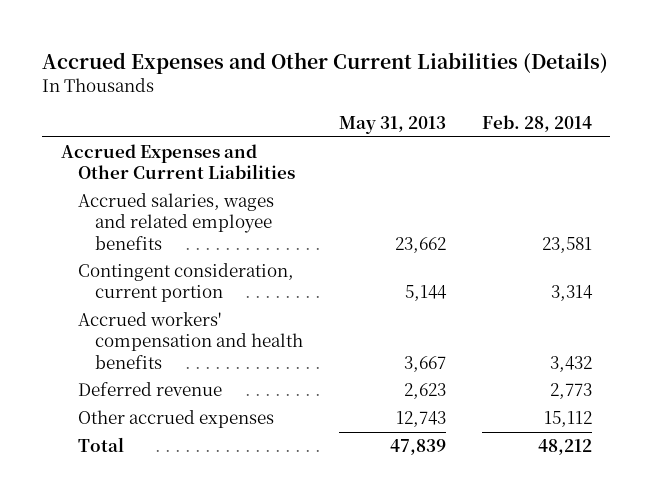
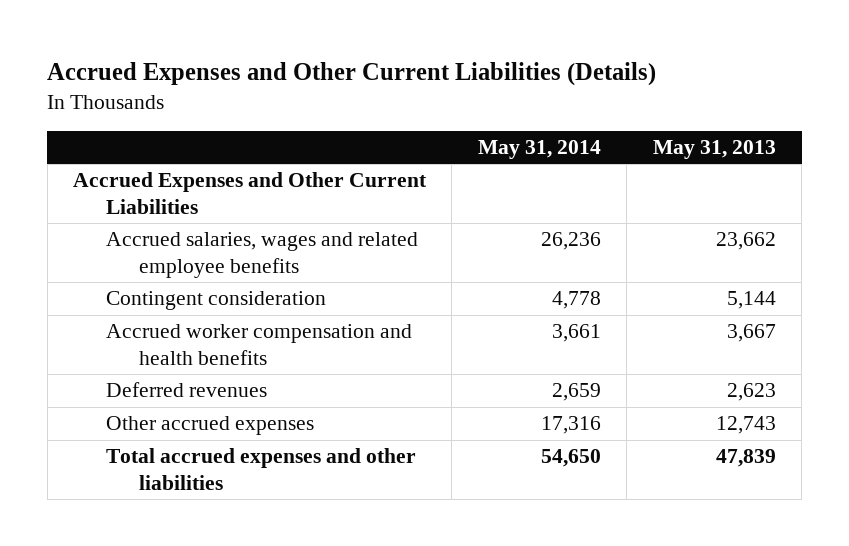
- | May 31, 2013 | Feb. 28, 2014
+ | May 31, 2014 | May 31, 2013
- Contingent consideration, current portion | 5,144 | 3,314
- Accrued workers' compensation and health benefits | 3,667 | 3,432
- Deferred revenue | 2,623 | 2,773
+ Contingent consideration | 4,778 | 5,144
+ Accrued worker compensation and health benefits | 3,661 | 3,667
+ Deferred revenues | 2,659 | 2,623
- Total | 47,839 | 48,212
+ Total accrued expenses and other liabilities | 54,650 | 47,839

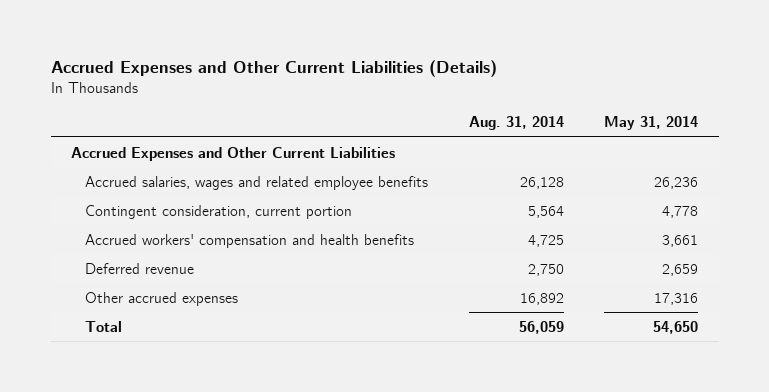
- | May 31, 2014 | May 31, 2013
+ | Aug. 31, 2014 | May 31, 2014
- Contingent consideration | 4,778 | 5,144
- Accrued worker compensation and health benefits | 3,661 | 3,667
- Deferred revenues | 2,659 | 2,623
+ Contingent consideration, current portion | 5,564 | 4,778
+ Accrued workers' compensation and health benefits | 4,725 | 3,661
+ Deferred revenue | 2,750 | 2,659
- Total accrued expenses and other liabilities | 54,650 | 47,839
+ Total | 56,059 | 54,650

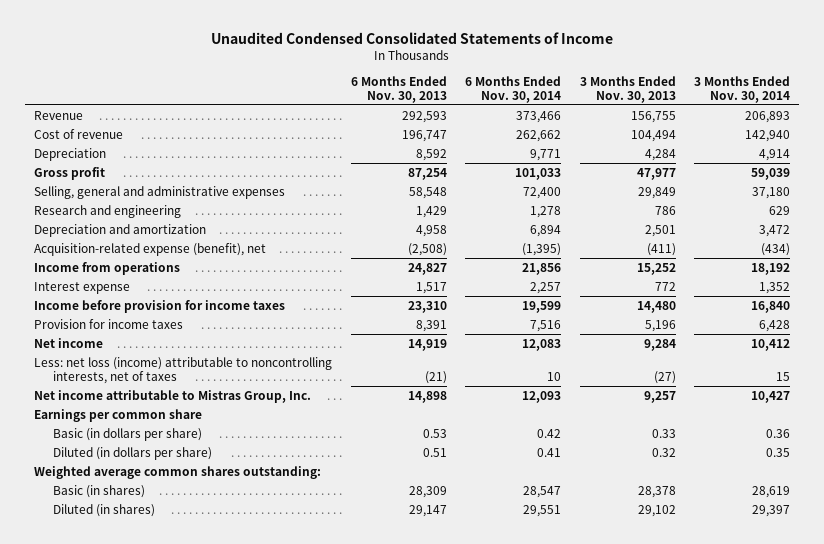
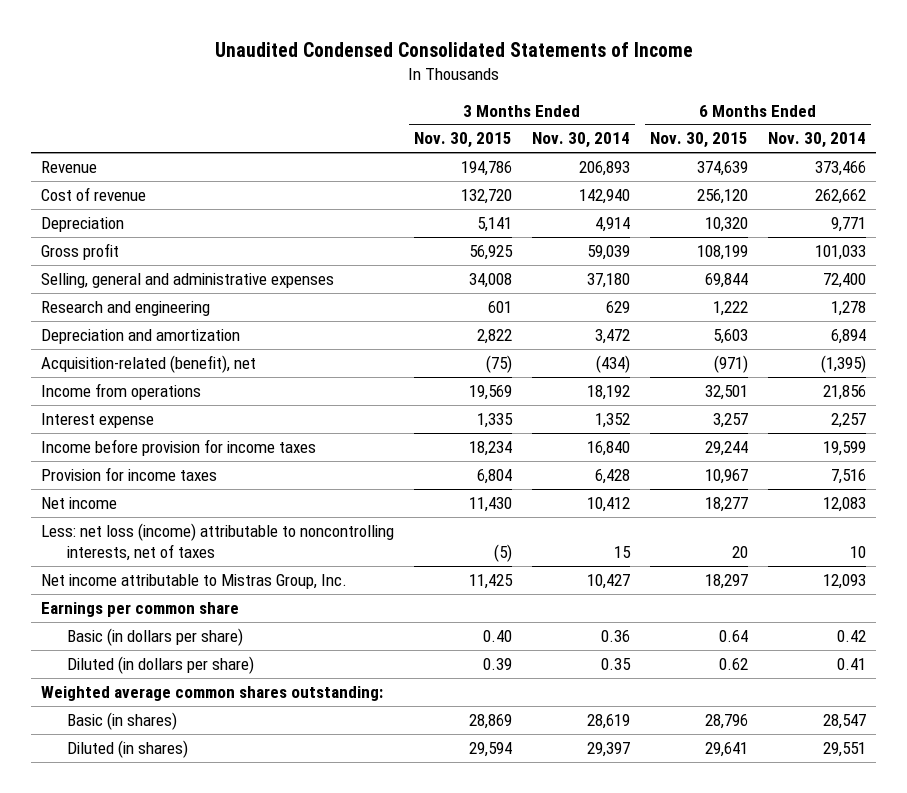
- | 6 Months Ended Nov. 30, 2013 | 6 Months Ended Nov. 30, 2014 | 3 Months Ended Nov. 30, 2013 | 3 Months Ended Nov. 30, 2014
+ | 3 Months Ended Nov. 30, 2015 | 3 Months Ended Nov. 30, 2014 | 6 Months Ended Nov. 30, 2015 | 6 Months Ended Nov. 30, 2014
- Acquisition-related expense (benefit), net | (2,508) | (1,395) | (411) | (434)
+ Acquisition-related (benefit), net | (75) | (434) | (971) | (1,395)

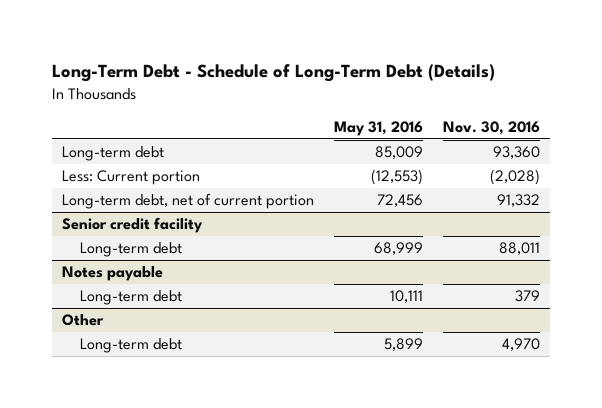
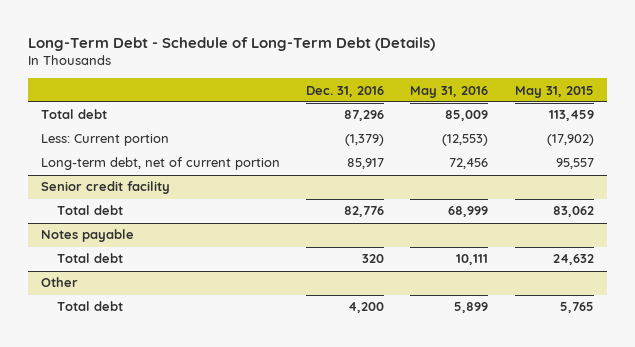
- | May 31, 2016 | Nov. 30, 2016
+ | Dec. 31, 2016 | May 31, 2016 | May 31, 2015
- Long-term debt | 85,009 | 93,360
+ Total debt | 87,296 | 85,009 | 113,459
@ Senior credit facility
- Long-term debt | 68,999 | 88,011
+ Total debt | 82,776 | 68,999 | 83,062
@ Notes payable
- Long-term debt | 10,111 | 379
+ Total debt | 320 | 10,111 | 24,632
@ Other
- Long-term debt | 5,899 | 4,970
+ Total debt | 4,200 | 5,899 | 5,765

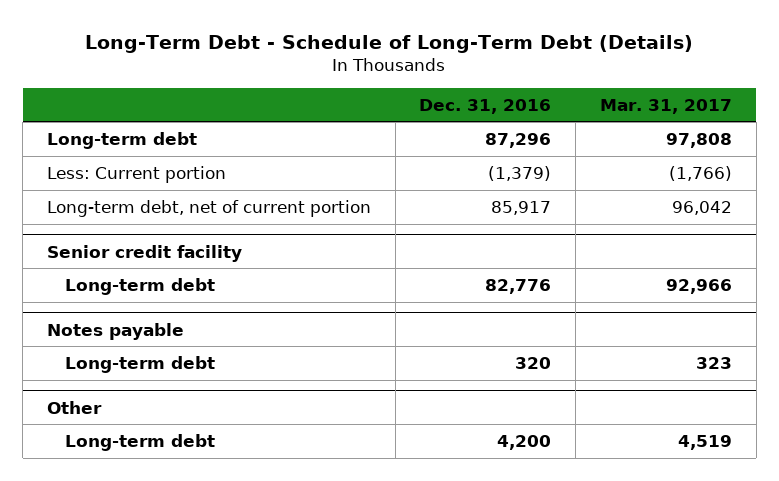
- | Dec. 31, 2016 | May 31, 2016 | May 31, 2015
+ | Dec. 31, 2016 | Mar. 31, 2017
- Total debt | 87,296 | 85,009 | 113,459
+ Long-term debt | 87,296 | 97,808
@ Senior credit facility
- Total debt | 82,776 | 68,999 | 83,062
+ Long-term debt | 82,776 | 92,966
@ Notes payable
- Total debt | 320 | 10,111 | 24,632
+ Long-term debt | 320 | 323
@ Other
- Total debt | 4,200 | 5,899 | 5,765
+ Long-term debt | 4,200 | 4,519

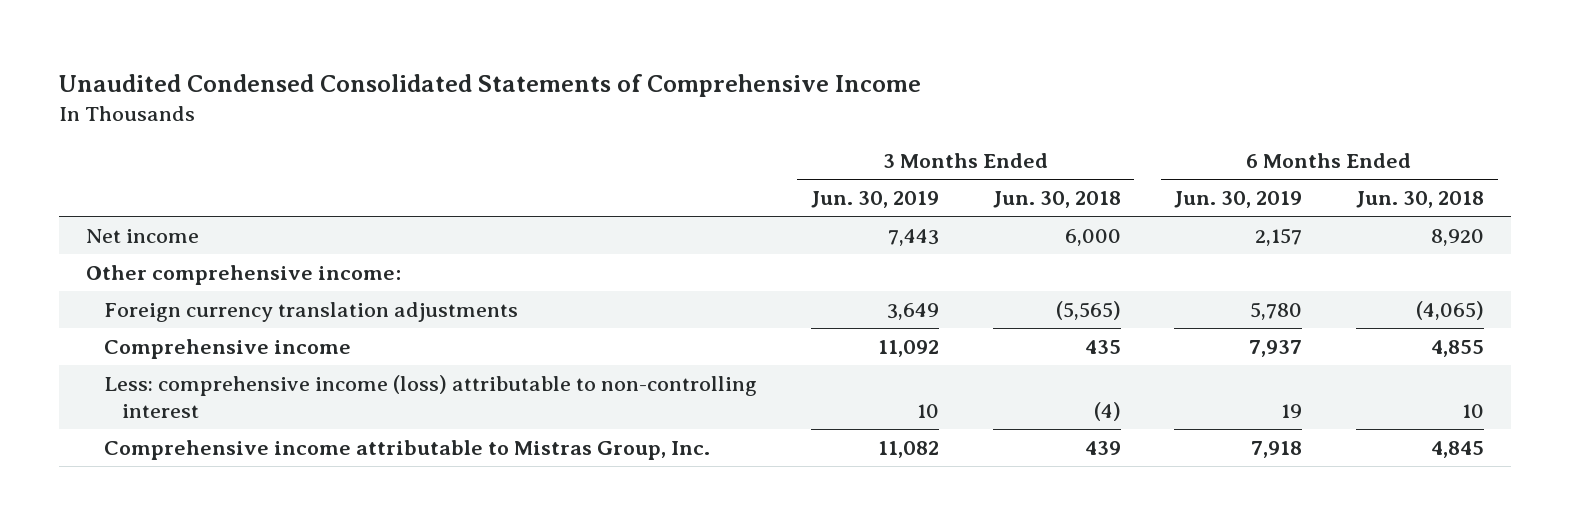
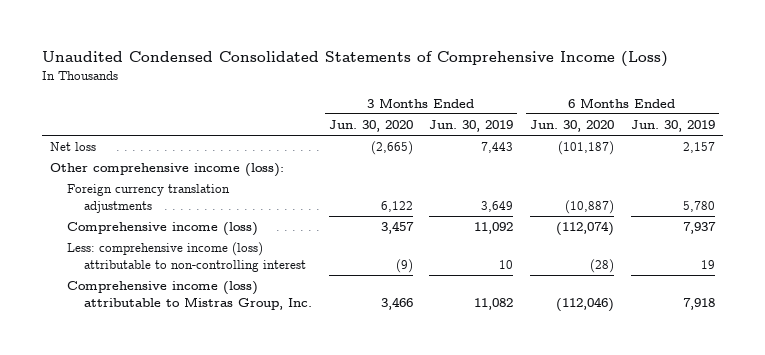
- Unaudited Condensed Consolidated Statements of Comprehensive Income
+ Unaudited Condensed Consolidated Statements of Comprehensive Income (Loss)
- | 3 Months Ended Jun. 30, 2019 | 3 Months Ended Jun. 30, 2018 | 6 Months Ended Jun. 30, 2019 | 6 Months Ended Jun. 30, 2018
+ | 3 Months Ended Jun. 30, 2020 | 3 Months Ended Jun. 30, 2019 | 6 Months Ended Jun. 30, 2020 | 6 Months Ended Jun. 30, 2019
- Net income | 7,443 | 6,000 | 2,157 | 8,920
- Other comprehensive income:
+ Net loss | (2,665) | 7,443 | (101,187) | 2,157
+ Other comprehensive income (loss):
- Comprehensive income | 11,092 | 435 | 7,937 | 4,855
+ Comprehensive income (loss) | 3,457 | 11,092 | (112,074) | 7,937
- Comprehensive income attributable to Mistras Group, Inc. | 11,082 | 439 | 7,918 | 4,845
+ Comprehensive income (loss) attributable to Mistras Group, Inc. | 3,466 | 11,082 | (112,046) | 7,918

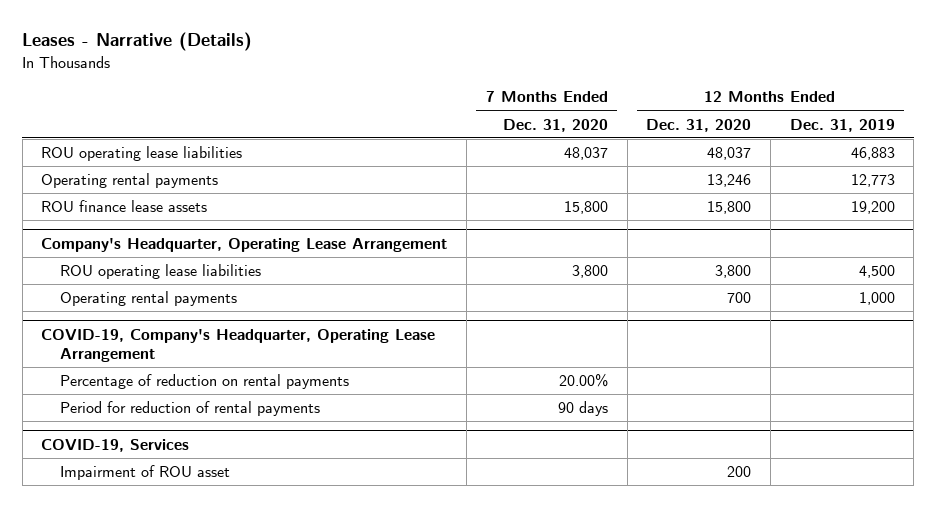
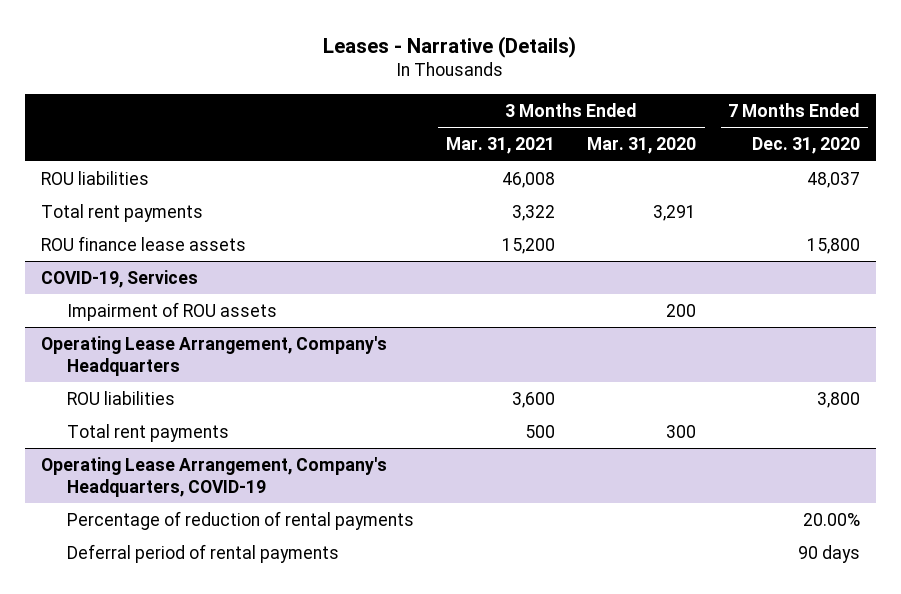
- | 7 Months Ended Dec. 31, 2020 | 12 Months Ended Dec. 31, 2020 | 12 Months Ended Dec. 31, 2019
+ | 3 Months Ended Mar. 31, 2021 | 3 Months Ended Mar. 31, 2020 | 7 Months Ended Dec. 31, 2020
- ROU operating lease liabilities | 48,037 | 48,037 | 46,883
- Operating rental payments | | 13,246 | 12,773
+ ROU liabilities | 46,008 | | 48,037
+ Total rent payments | 3,322 | 3,291 |
- Company's Headquarter, Operating Lease Arrangement
- ROU operating lease liabilities | 3,800 | 3,800 | 4,500
- Operating rental payments | | 700 | 1,000
- COVID-19, Company's Headquarter, Operating Lease Arrangement
- Percentage of reduction on rental payments | 20.00% | |
- Period for reduction of rental payments | 90 days | |
@ COVID-19, Services
- Impairment of ROU asset | | 200 |
+ Impairment of ROU assets | | 200 |
+ Operating Lease Arrangement, Company's Headquarters
+ ROU liabilities | 3,600 | | 3,800
+ Total rent payments | 500 | 300 |
+ Operating Lease Arrangement, Company's Headquarters, COVID-19
+ Percentage of reduction of rental payments | | | 20.00%
+ Deferral period of rental payments | | | 90 days

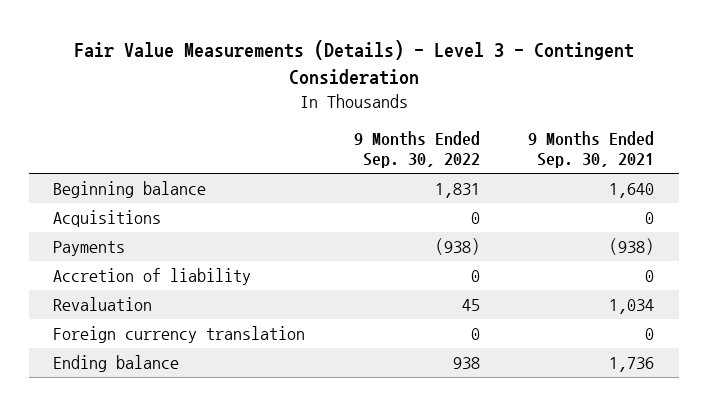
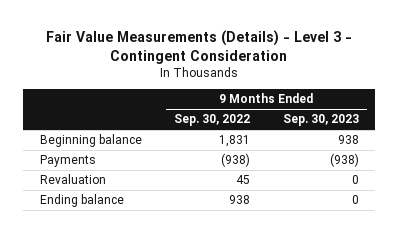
- | 9 Months Ended Sep. 30, 2022 | 9 Months Ended Sep. 30, 2021
+ | 9 Months Ended Sep. 30, 2022 | 9 Months Ended Sep. 30, 2023
- Acquisitions | 0 | 0
- Accretion of liability | 0 | 0
- Foreign currency translation | 0 | 0

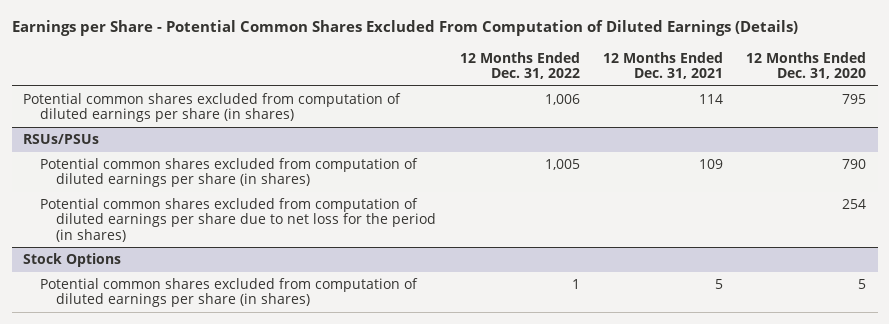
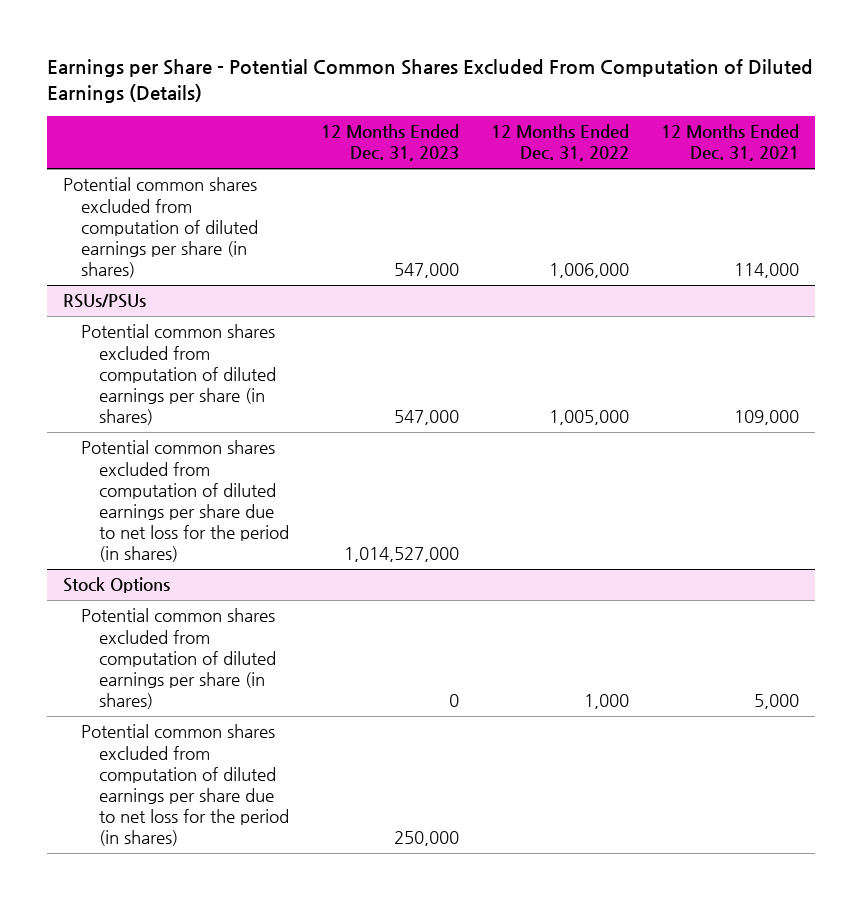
- | 12 Months Ended Dec. 31, 2022 | 12 Months Ended Dec. 31, 2021 | 12 Months Ended Dec. 31, 2020
+ | 12 Months Ended Dec. 31, 2023 | 12 Months Ended Dec. 31, 2022 | 12 Months Ended Dec. 31, 2021
- Potential common shares excluded from computation of diluted earnings per share (in shares) | 1,006 | 114 | 795
+ Potential common shares excluded from computation of diluted earnings per share (in shares) | 547,000 | 1,006,000 | 114,000
@ RSUs/PSUs
- Potential common shares excluded from computation of diluted earnings per share (in shares) | 1,005 | 109 | 790
+ Potential common shares excluded from computation of diluted earnings per share (in shares) | 547,000 | 1,005,000 | 109,000
@ Stock Options
- Potential common shares excluded from computation of diluted earnings per share (in shares) | 1 | 5 | 5
+ Potential common shares excluded from computation of diluted earnings per share (in shares) | 0 | 1,000 | 5,000
+ Potential common shares excluded from computation of diluted earnings per share due to net loss for the period (in shares) | 250,000 | |

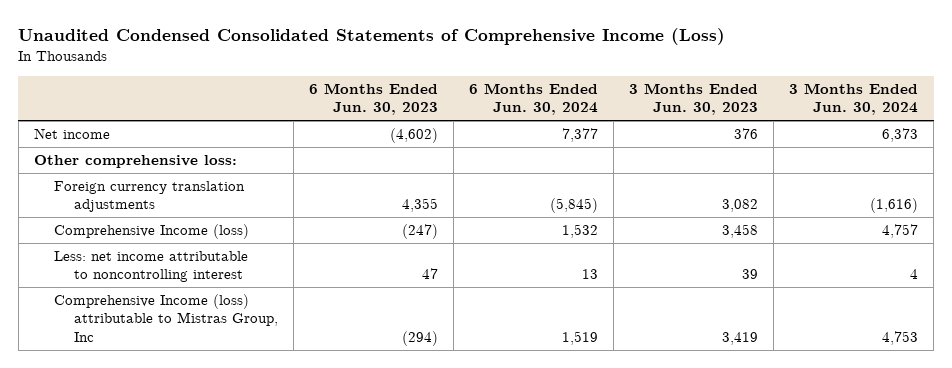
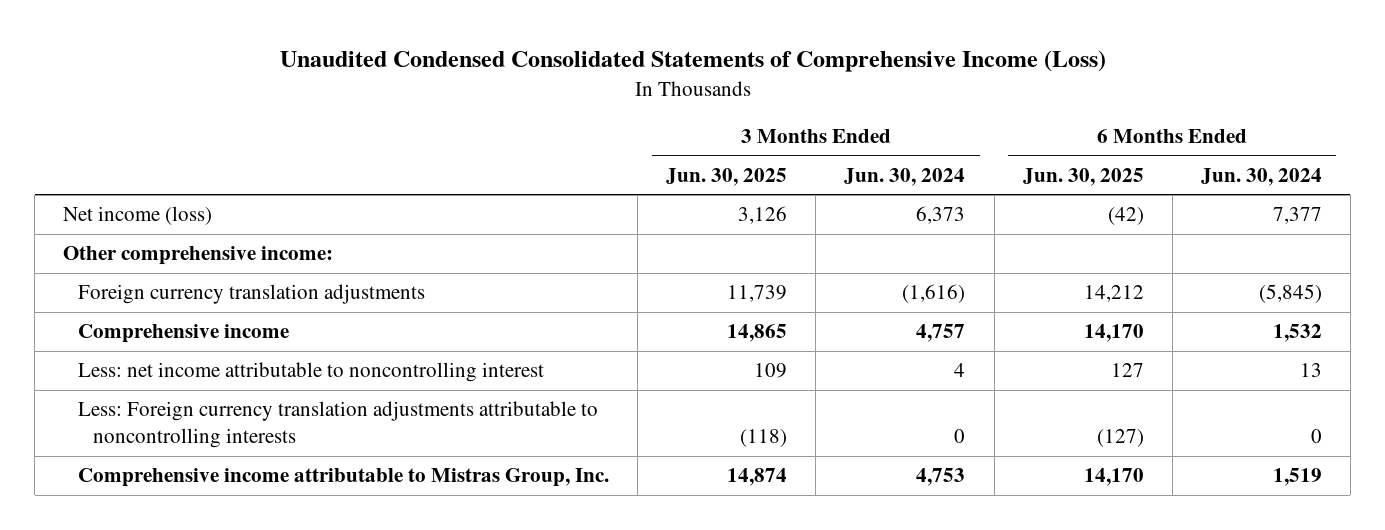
- | 6 Months Ended Jun. 30, 2023 | 6 Months Ended Jun. 30, 2024 | 3 Months Ended Jun. 30, 2023 | 3 Months Ended Jun. 30, 2024
+ | 3 Months Ended Jun. 30, 2025 | 3 Months Ended Jun. 30, 2024 | 6 Months Ended Jun. 30, 2025 | 6 Months Ended Jun. 30, 2024
- Net income | (4,602) | 7,377 | 376 | 6,373
- Other comprehensive loss:
+ Net income (loss) | 3,126 | 6,373 | (42) | 7,377
+ Other comprehensive income:
- Comprehensive Income (loss) | (247) | 1,532 | 3,458 | 4,757
+ Comprehensive income | 14,865 | 4,757 | 14,170 | 1,532
- Comprehensive Income (loss) attributable to Mistras Group, Inc | (294) | 1,519 | 3,419 | 4,753
+ Less: Foreign currency translation adjustments attributable to noncontrolling interests | (118) | 0 | (127) | 0
+ Comprehensive income attributable to Mistras Group, Inc. | 14,874 | 4,753 | 14,170 | 1,519

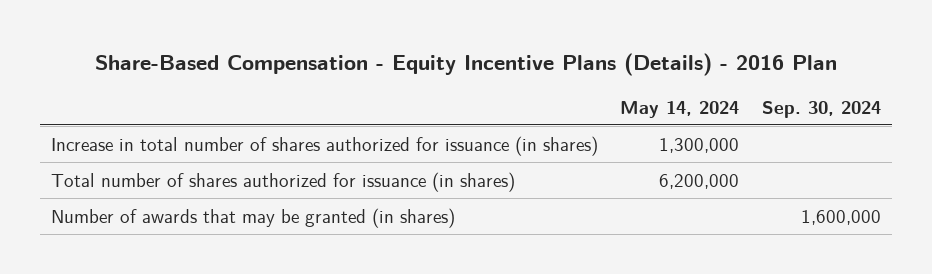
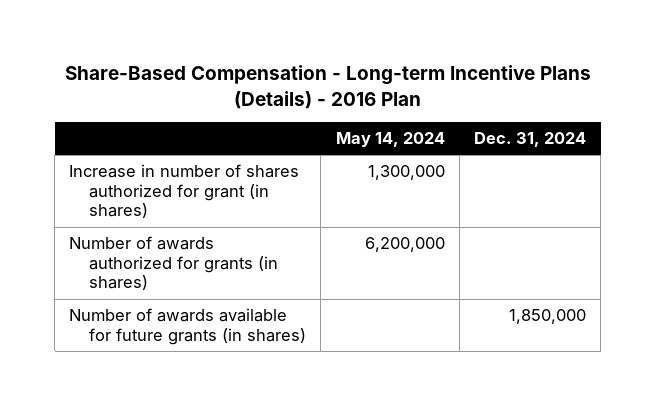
- Share-Based Compensation - Equity Incentive Plans (Details) - 2016 Plan
+ Share-Based Compensation - Long-term Incentive Plans (Details) - 2016 Plan
- | May 14, 2024 | Sep. 30, 2024
+ | May 14, 2024 | Dec. 31, 2024
- Increase in total number of shares authorized for issuance (in shares) | 1,300,000 |
- Total number of shares authorized for issuance (in shares) | 6,200,000 |
- Number of awards that may be granted (in shares) | | 1,600,000
+ Increase in number of shares authorized for grant (in shares) | 1,300,000 |
+ Number of awards authorized for grants (in shares) | 6,200,000 |
+ Number of awards available for future grants (in shares) | | 1,850,000

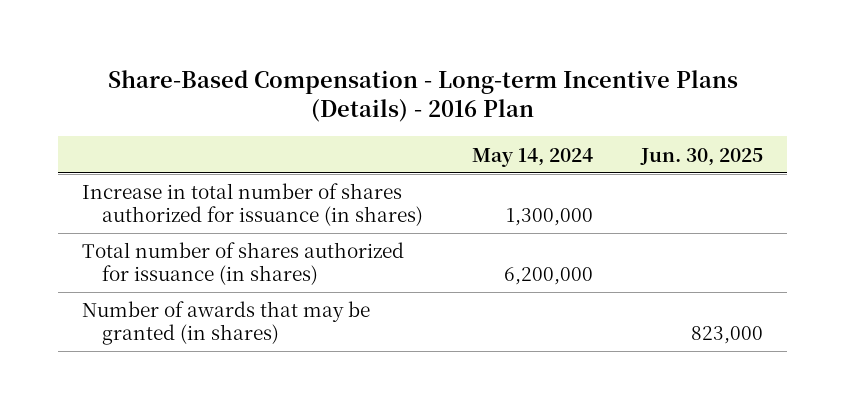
- | May 14, 2024 | Dec. 31, 2024
+ | May 14, 2024 | Jun. 30, 2025
- Increase in number of shares authorized for grant (in shares) | 1,300,000 |
- Number of awards authorized for grants (in shares) | 6,200,000 |
- Number of awards available for future grants (in shares) | | 1,850,000
+ Increase in total number of shares authorized for issuance (in shares) | 1,300,000 |
+ Total number of shares authorized for issuance (in shares) | 6,200,000 |
+ Number of awards that may be granted (in shares) | | 823,000

